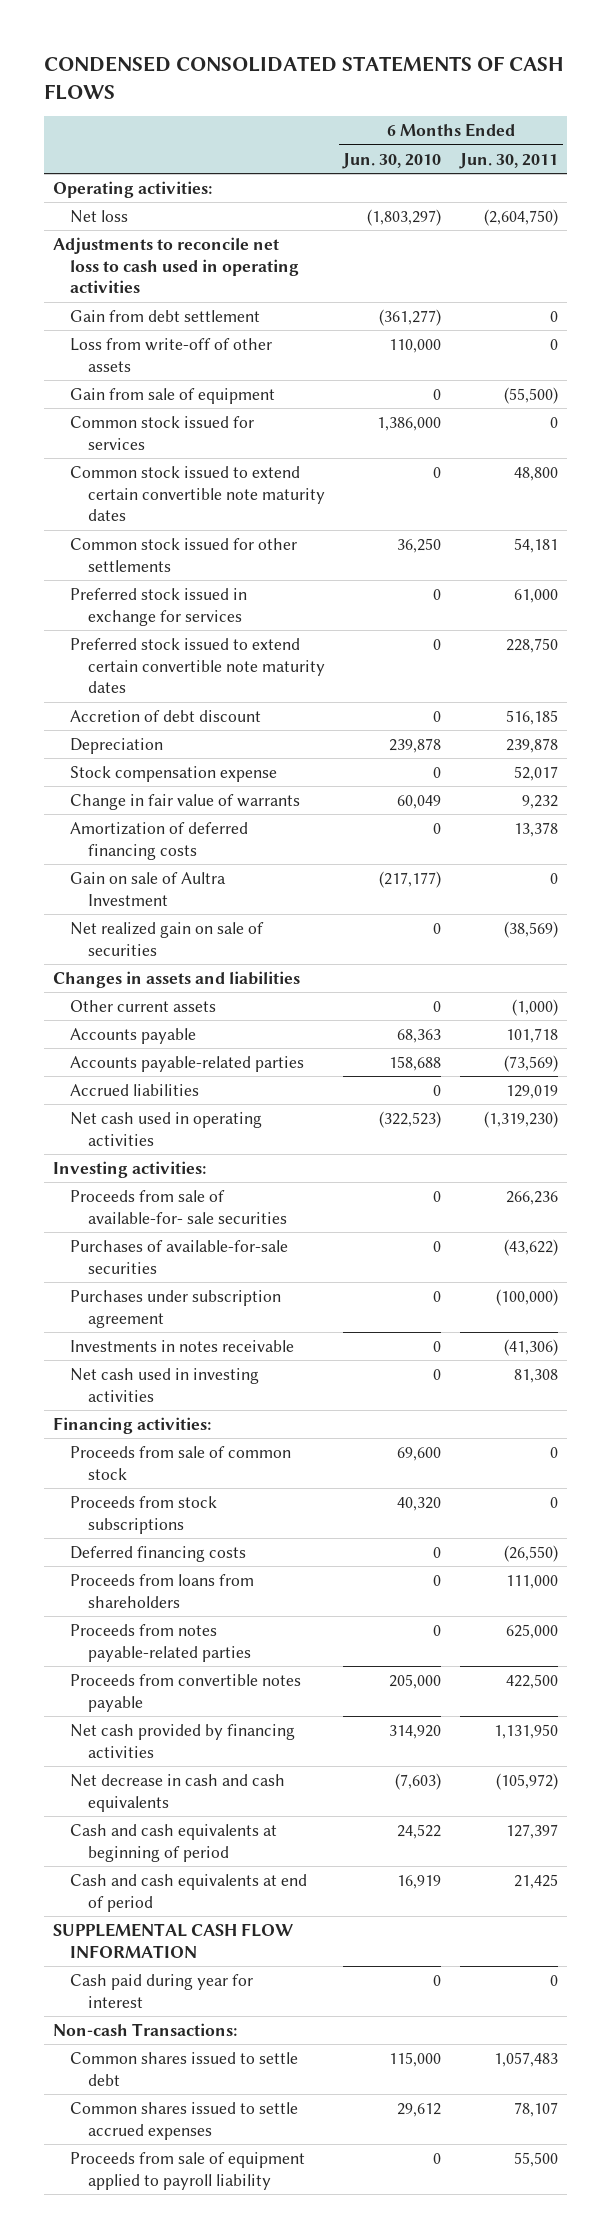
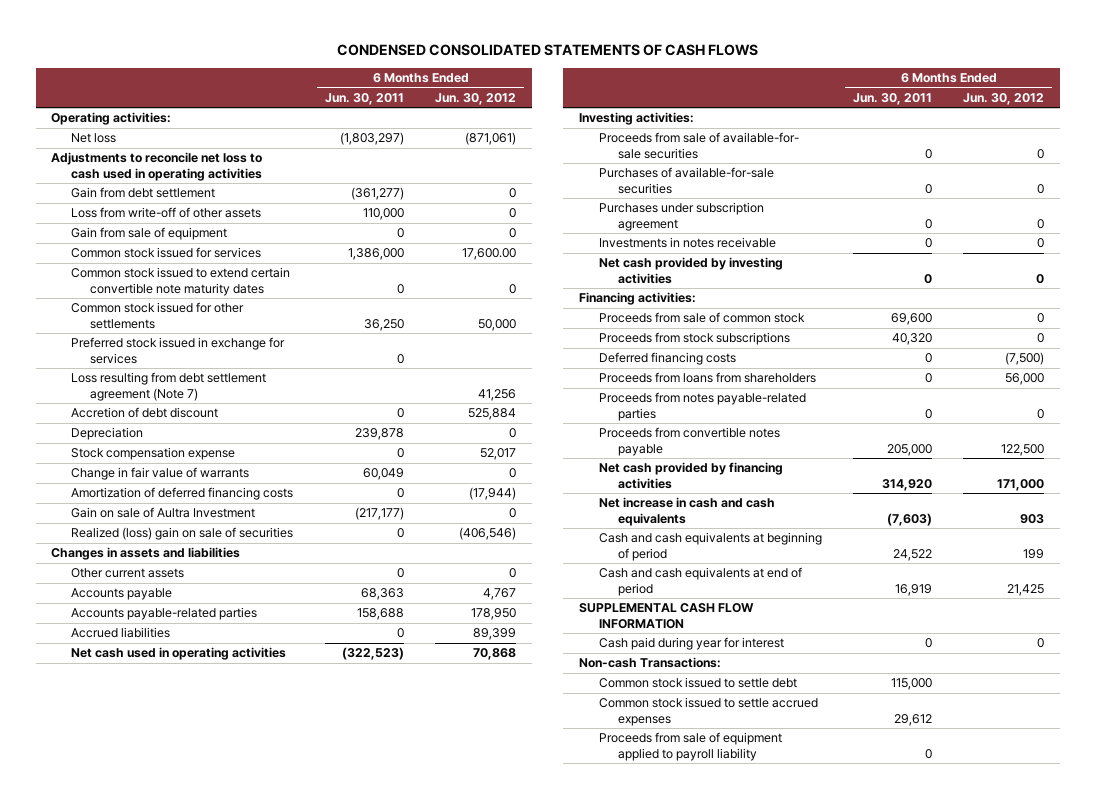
- | 6 Months Ended Jun. 30, 2010 | 6 Months Ended Jun. 30, 2011
+ | 6 Months Ended Jun. 30, 2011 | 6 Months Ended Jun. 30, 2012
- Net loss | (1,803,297) | (2,604,750)
+ Net loss | (1,803,297) | (871,061)
- Gain from debt settlement | (361,277) | 0
- Loss from write-off of other assets | 110,000 | 0
- Gain from sale of equipment | 0 | (55,500)
- Common stock issued for services | 1,386,000 | 0
- Common stock issued to extend certain convertible note maturity dates | 0 | 48,800
- Common stock issued for other settlements | 36,250 | 54,181
- Preferred stock issued in exchange for services | 0 | 61,000
- Preferred stock issued to extend certain convertible note maturity dates | 0 | 228,750
- Accretion of debt discount | 0 | 516,185
+ Gain from debt settlement | (361,277) | 0
+ Loss from write-off of other assets | 110,000 | 0
+ Gain from sale of equipment | 0 | 0
+ Common stock issued for services | 1,386,000 | 17,600.00
+ Common stock issued to extend certain convertible note maturity dates | 0 | 0
+ Common stock issued for other settlements | 36,250 | 50,000
+ Preferred stock issued in exchange for services | 0 |
+ Loss resulting from debt settlement agreement (Note 7) | | 41,256
+ Accretion of debt discount | 0 | 525,884
- Stock compensation expense | 0 | 52,017
- Change in fair value of warrants | 60,049 | 9,232
- Amortization of deferred financing costs | 0 | 13,378
- Gain on sale of Aultra Investment | (217,177) | 0
- Net realized gain on sale of securities | 0 | (38,569)
+ Stock compensation expense | 0 | 52,017
+ Change in fair value of warrants | 60,049 | 0
+ Amortization of deferred financing costs | 0 | (17,944)
+ Gain on sale of Aultra Investment | (217,177) | 0
+ Realized (loss) gain on sale of securities | 0 | (406,546)
- Other current assets | 0 | (1,000)
- Accounts payable | 68,363 | 101,718
- Accounts payable-related parties | 158,688 | (73,569)
- Accrued liabilities | 0 | 129,019
- Net cash used in operating activities | (322,523) | (1,319,230)
+ Other current assets | 0 | 0
+ Accounts payable | 68,363 | 4,767
+ Accounts payable-related parties | 158,688 | 178,950
+ Accrued liabilities | 0 | 89,399
+ Net cash used in operating activities | (322,523) | 70,868
- Proceeds from sale of available-for- sale securities | 0 | 266,236
- Purchases of available-for-sale securities | 0 | (43,622)
- Purchases under subscription agreement | 0 | (100,000)
- Investments in notes receivable | 0 | (41,306)
- Net cash used in investing activities | 0 | 81,308
+ Proceeds from sale of available-for- sale securities | 0 | 0
+ Purchases of available-for-sale securities | 0 | 0
+ Purchases under subscription agreement | 0 | 0
+ Investments in notes receivable | 0 | 0
+ Net cash provided by investing activities | 0 | 0
- Proceeds from sale of common stock | 69,600 | 0
- Proceeds from stock subscriptions | 40,320 | 0
- Deferred financing costs | 0 | (26,550)
- Proceeds from loans from shareholders | 0 | 111,000
- Proceeds from notes payable-related parties | 0 | 625,000
- Proceeds from convertible notes payable | 205,000 | 422,500
- Net cash provided by financing activities | 314,920 | 1,131,950
- Net decrease in cash and cash equivalents | (7,603) | (105,972)
- Cash and cash equivalents at beginning of period | 24,522 | 127,397
- Cash and cash equivalents at end of period | 16,919 | 21,425
+ Proceeds from sale of common stock | 69,600 | 0
+ Proceeds from stock subscriptions | 40,320 | 0
+ Deferred financing costs | 0 | (7,500)
+ Proceeds from loans from shareholders | 0 | 56,000
+ Proceeds from notes payable-related parties | 0 | 0
+ Proceeds from convertible notes payable | 205,000 | 122,500
+ Net cash provided by financing activities | 314,920 | 171,000
+ Net increase in cash and cash equivalents | (7,603) | 903
+ Cash and cash equivalents at beginning of period | 24,522 | 199
+ Cash and cash equivalents at end of period | 16,919 | 21,425
- Common shares issued to settle debt | 115,000 | 1,057,483
- Common shares issued to settle accrued expenses | 29,612 | 78,107
- Proceeds from sale of equipment applied to payroll liability | 0 | 55,500
+ Common stock issued to settle debt | 115,000 |
+ Common stock issued to settle accrued expenses | 29,612 |
+ Proceeds from sale of equipment applied to payroll liability | 0 |

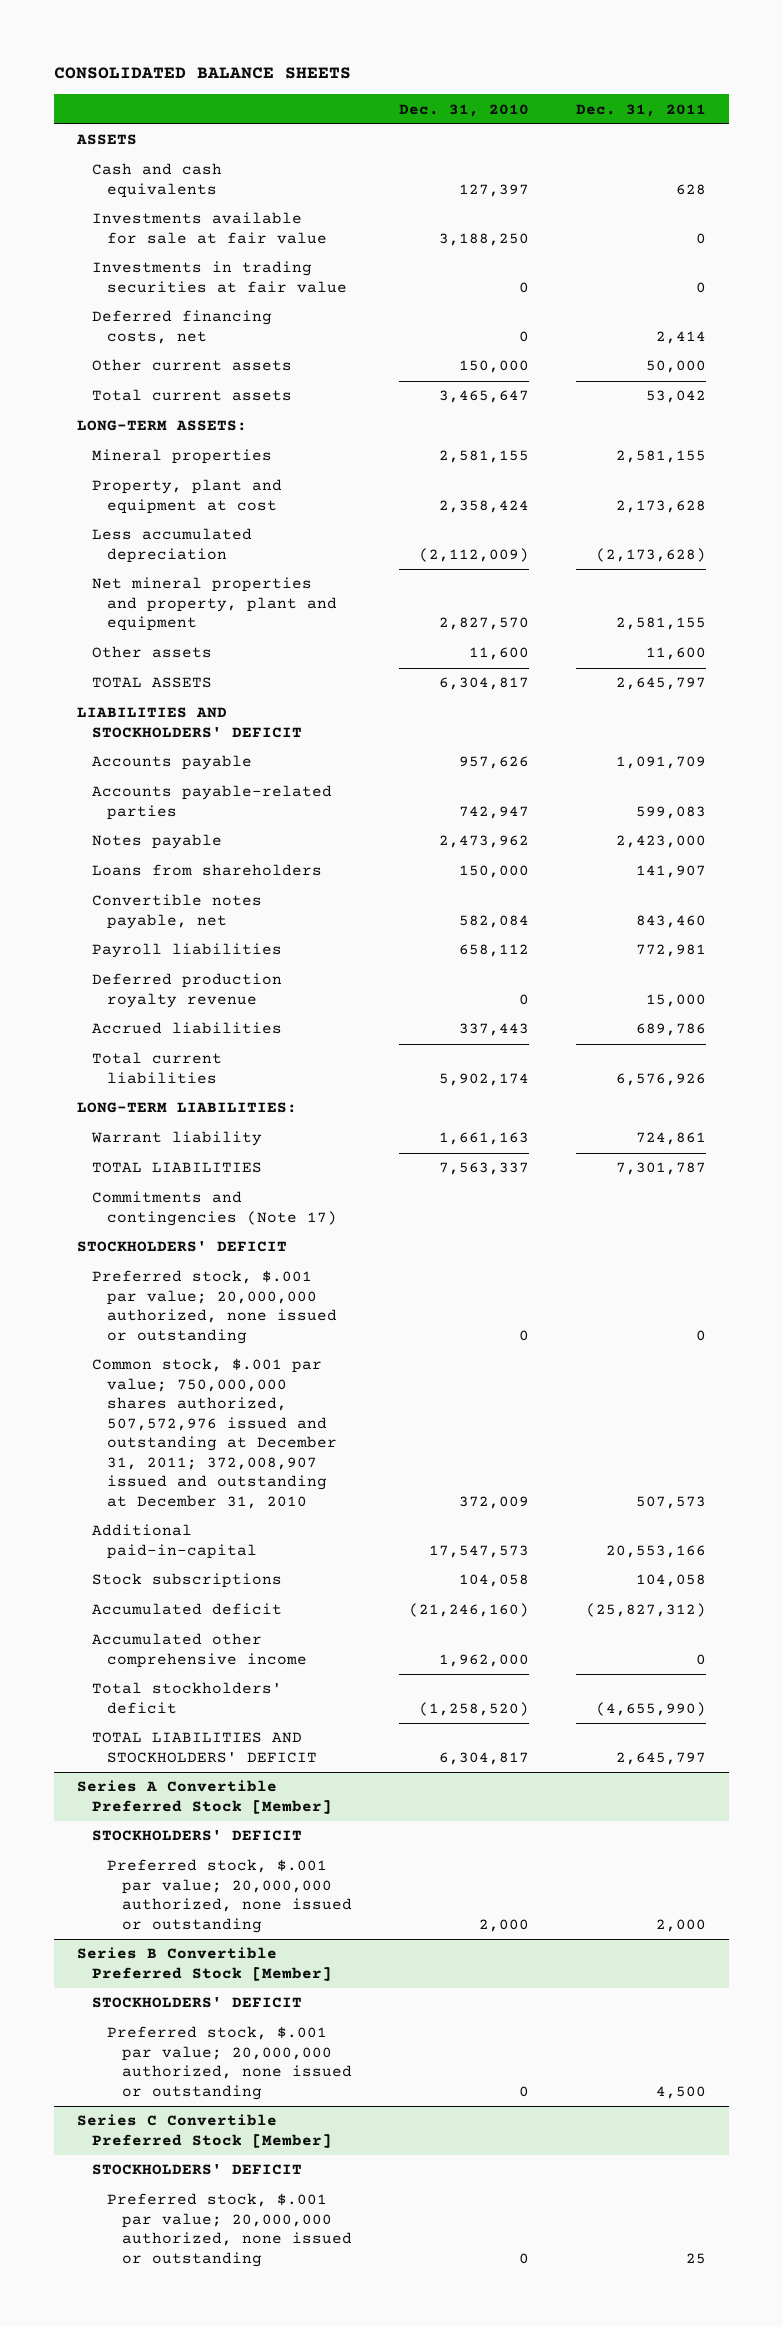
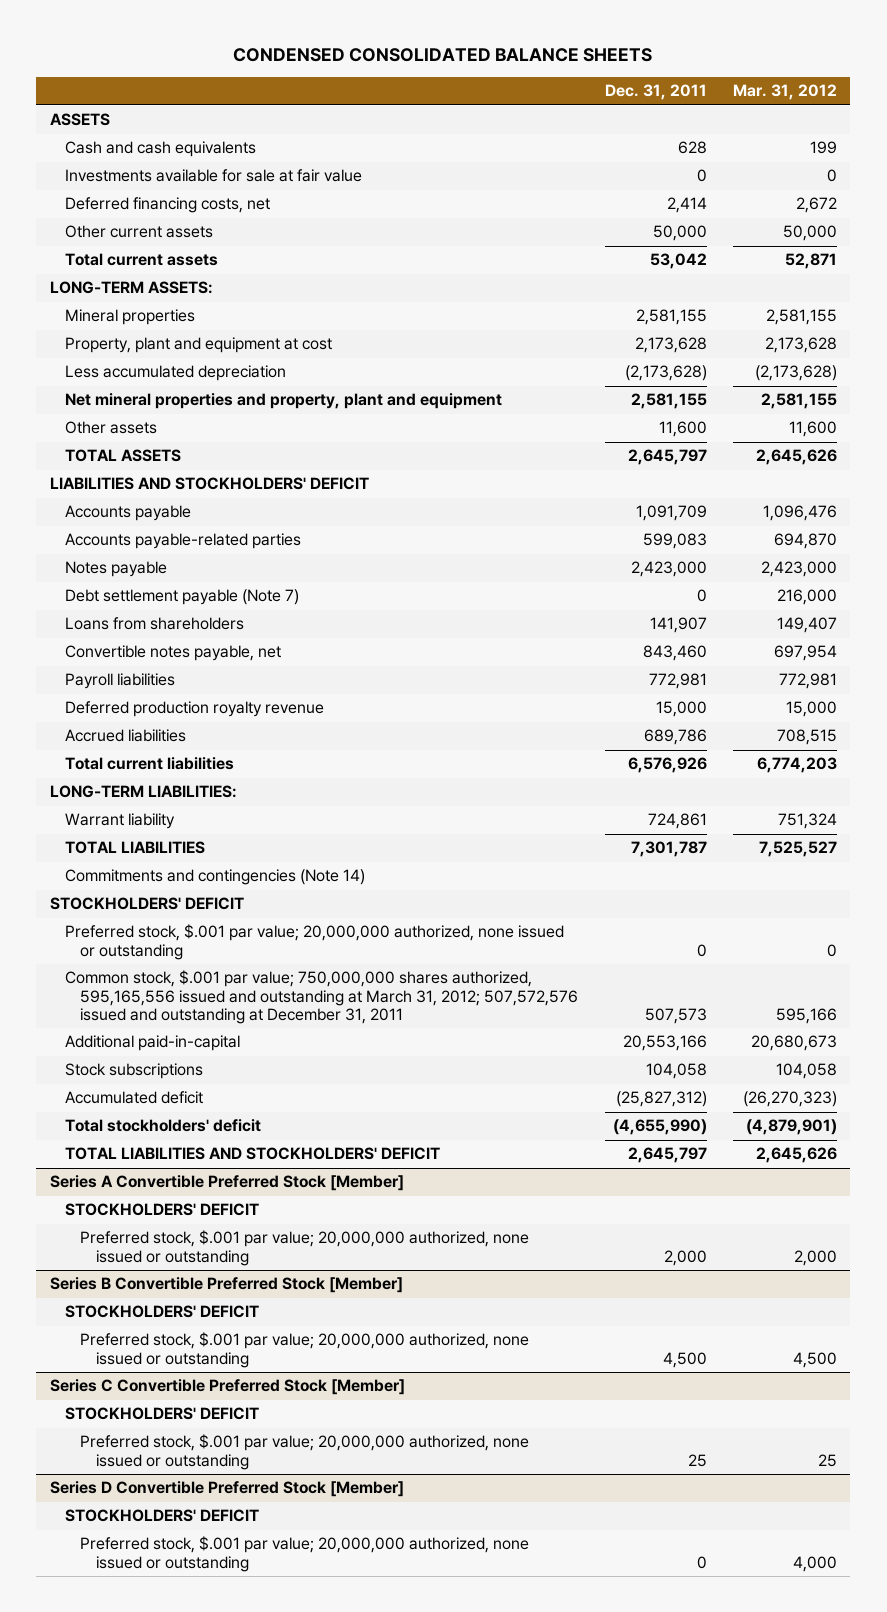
- CONSOLIDATED BALANCE SHEETS
+ CONDENSED CONSOLIDATED BALANCE SHEETS
- | Dec. 31, 2010 | Dec. 31, 2011
+ | Dec. 31, 2011 | Mar. 31, 2012
- Investments in trading securities at fair value | 0 | 0
+ Debt settlement payable (Note 7) | 0 | 216,000
- Commitments and contingencies (Note 17)
+ Commitments and contingencies (Note 14)
- Common stock, $.001 par value; 750,000,000 shares authorized, 507,572,976 issued and outstanding at December 31, 2011; 372,008,907 issued and outstanding at December 31, 2010 | 372,009 | 507,573
+ Common stock, $.001 par value; 750,000,000 shares authorized, 595,165,556 issued and outstanding at March 31, 2012; 507,572,576 issued and outstanding at December 31, 2011 | 507,573 | 595,166
- Accumulated other comprehensive income | 1,962,000 | 0
+ Series D Convertible Preferred Stock [Member]
+ STOCKHOLDERS' DEFICIT
+ Preferred stock, $.001 par value; 20,000,000 authorized, none issued or outstanding | 0 | 4,000

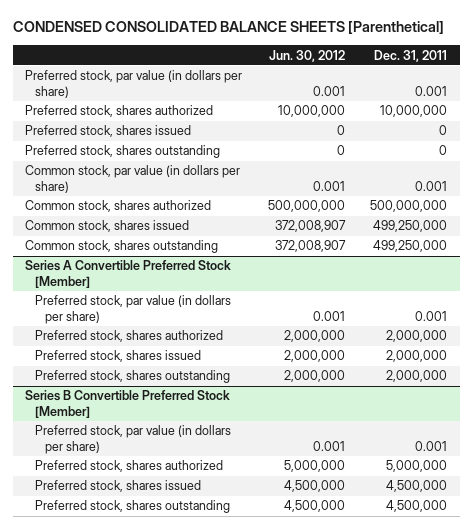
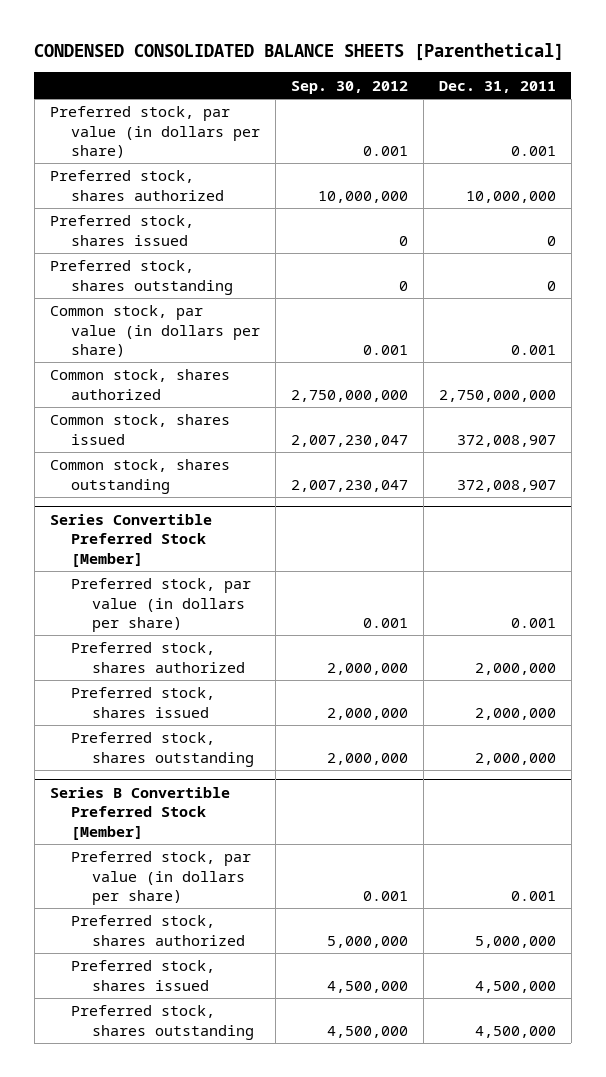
- | Jun. 30, 2012 | Dec. 31, 2011
+ | Sep. 30, 2012 | Dec. 31, 2011
- Common stock, shares authorized | 500,000,000 | 500,000,000
- Common stock, shares issued | 372,008,907 | 499,250,000
- Common stock, shares outstanding | 372,008,907 | 499,250,000
- Series A Convertible Preferred Stock [Member]
+ Common stock, shares authorized | 2,750,000,000 | 2,750,000,000
+ Common stock, shares issued | 2,007,230,047 | 372,008,907
+ Common stock, shares outstanding | 2,007,230,047 | 372,008,907
+ Series Convertible Preferred Stock [Member]

